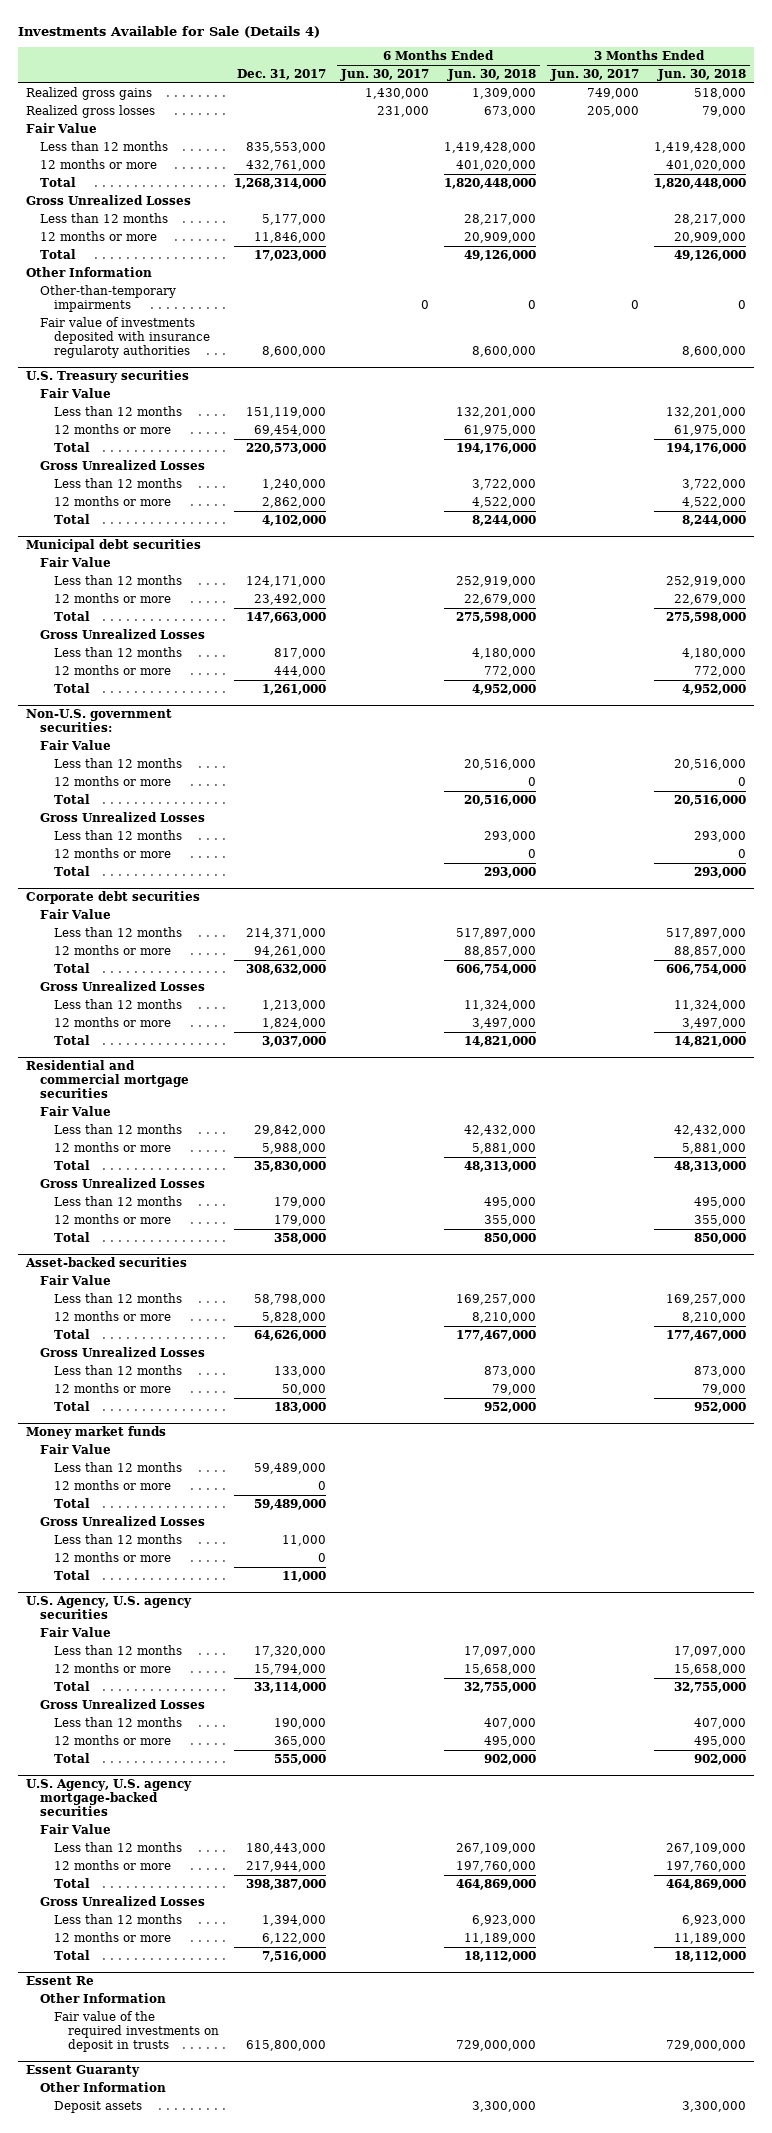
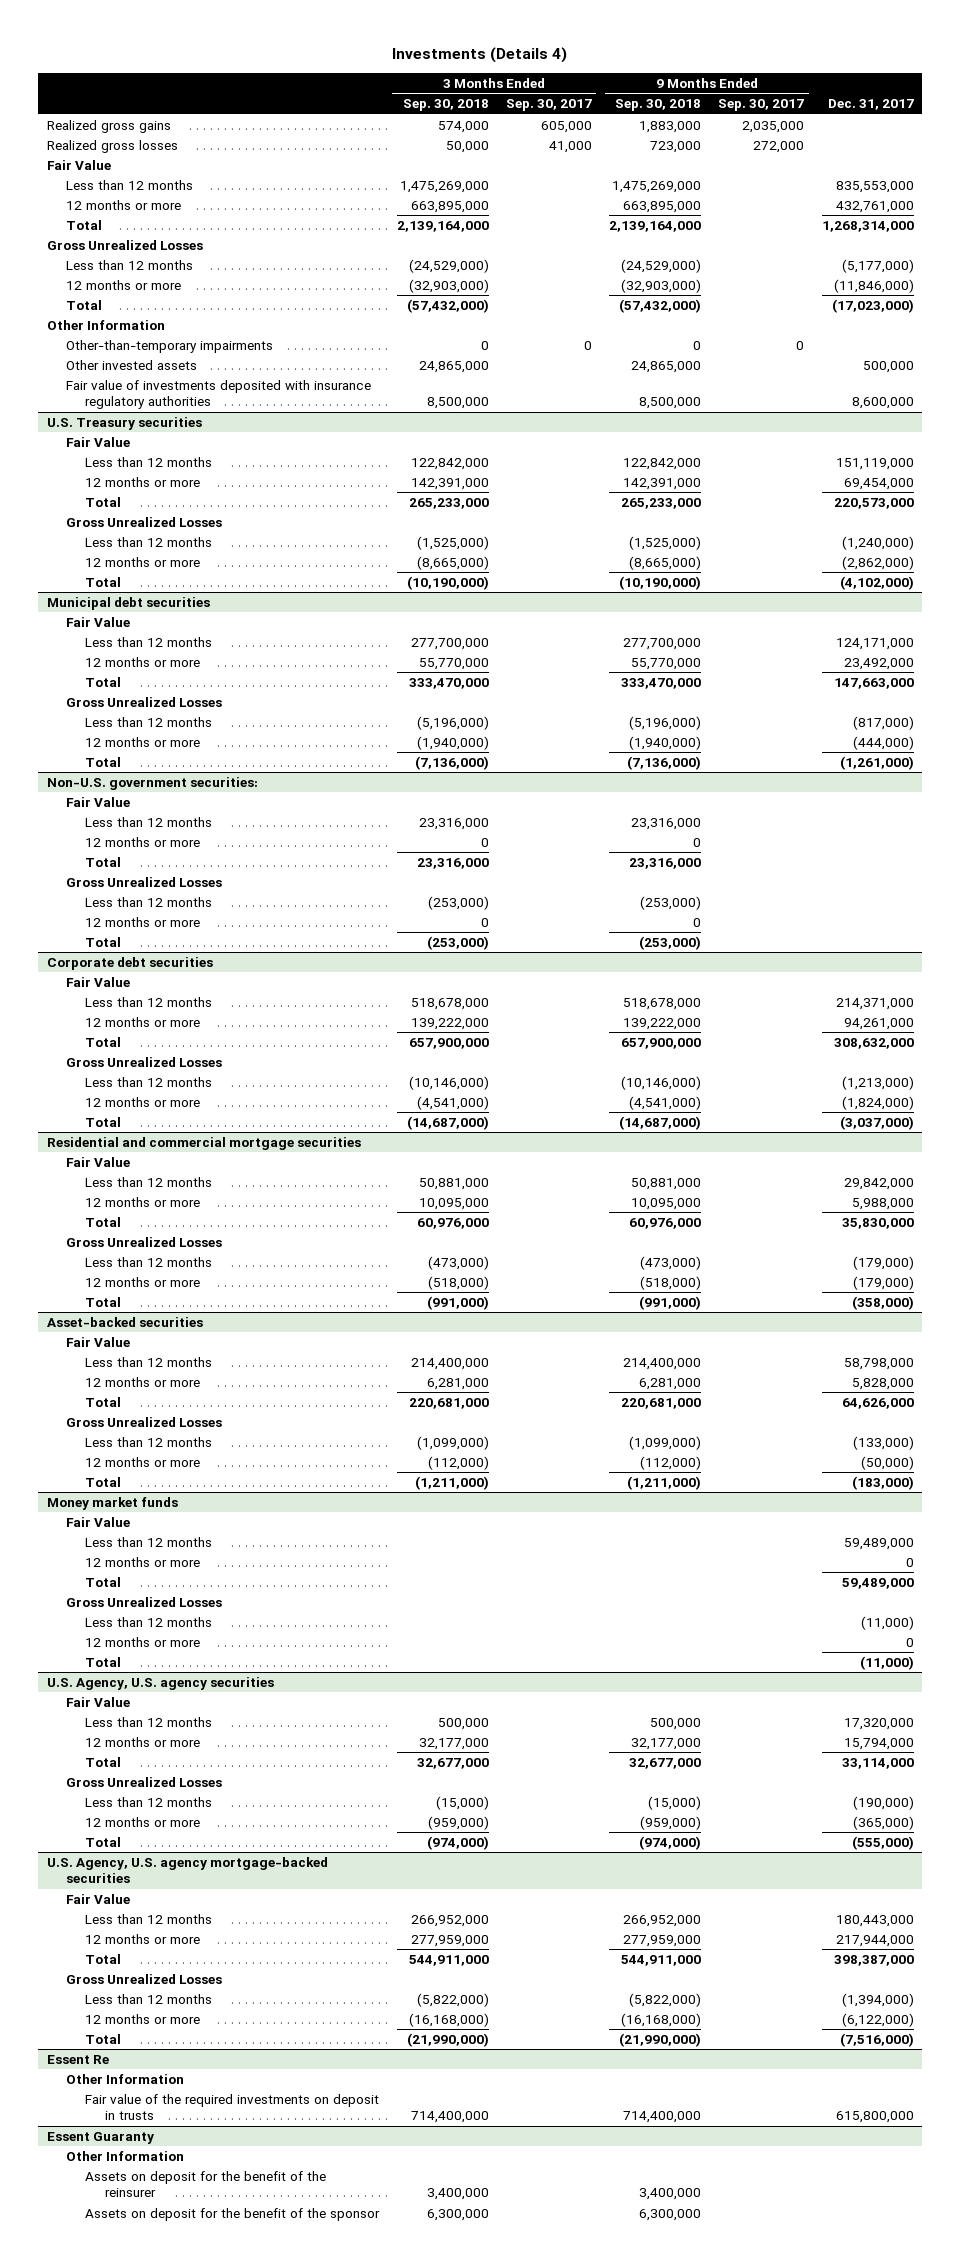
- Investments Available for Sale (Details 4)
+ Investments (Details 4)
- | Dec. 31, 2017 | 6 Months Ended Jun. 30, 2017 | 6 Months Ended Jun. 30, 2018 | 3 Months Ended Jun. 30, 2017 | 3 Months Ended Jun. 30, 2018
+ | 3 Months Ended Sep. 30, 2018 | 3 Months Ended Sep. 30, 2017 | 9 Months Ended Sep. 30, 2018 | 9 Months Ended Sep. 30, 2017 | Dec. 31, 2017
- Less than 12 months | 5,177,000 | | 28,217,000 | | 28,217,000
- 12 months or more | 11,846,000 | | 20,909,000 | | 20,909,000
- Total | 17,023,000 | | 49,126,000 | | 49,126,000
+ Less than 12 months | (24,529,000) | | (24,529,000) | | (5,177,000)
+ 12 months or more | (32,903,000) | | (32,903,000) | | (11,846,000)
+ Total | (57,432,000) | | (57,432,000) | | (17,023,000)
- Fair value of investments deposited with insurance regularoty authorities | 8,600,000 | | 8,600,000 | | 8,600,000
+ Other invested assets | 24,865,000 | | 24,865,000 | | 500,000
+ Fair value of investments deposited with insurance regulatory authorities | 8,500,000 | | 8,500,000 | | 8,600,000
@ U.S. Treasury securities
- Less than 12 months | 1,240,000 | | 3,722,000 | | 3,722,000
- 12 months or more | 2,862,000 | | 4,522,000 | | 4,522,000
- Total | 4,102,000 | | 8,244,000 | | 8,244,000
+ Less than 12 months | (1,525,000) | | (1,525,000) | | (1,240,000)
+ 12 months or more | (8,665,000) | | (8,665,000) | | (2,862,000)
+ Total | (10,190,000) | | (10,190,000) | | (4,102,000)
@ Municipal debt securities
- Less than 12 months | 817,000 | | 4,180,000 | | 4,180,000
- 12 months or more | 444,000 | | 772,000 | | 772,000
- Total | 1,261,000 | | 4,952,000 | | 4,952,000
+ Less than 12 months | (5,196,000) | | (5,196,000) | | (817,000)
+ 12 months or more | (1,940,000) | | (1,940,000) | | (444,000)
+ Total | (7,136,000) | | (7,136,000) | | (1,261,000)
@ Corporate debt securities
- Less than 12 months | 1,213,000 | | 11,324,000 | | 11,324,000
- 12 months or more | 1,824,000 | | 3,497,000 | | 3,497,000
- Total | 3,037,000 | | 14,821,000 | | 14,821,000
+ Less than 12 months | (10,146,000) | | (10,146,000) | | (1,213,000)
+ 12 months or more | (4,541,000) | | (4,541,000) | | (1,824,000)
+ Total | (14,687,000) | | (14,687,000) | | (3,037,000)
@ Residential and commercial mortgage securities
- Less than 12 months | 179,000 | | 495,000 | | 495,000
- 12 months or more | 179,000 | | 355,000 | | 355,000
- Total | 358,000 | | 850,000 | | 850,000
+ Less than 12 months | (473,000) | | (473,000) | | (179,000)
+ 12 months or more | (518,000) | | (518,000) | | (179,000)
+ Total | (991,000) | | (991,000) | | (358,000)
@ Asset-backed securities
- Less than 12 months | 133,000 | | 873,000 | | 873,000
- 12 months or more | 50,000 | | 79,000 | | 79,000
- Total | 183,000 | | 952,000 | | 952,000
+ Less than 12 months | (1,099,000) | | (1,099,000) | | (133,000)
+ 12 months or more | (112,000) | | (112,000) | | (50,000)
+ Total | (1,211,000) | | (1,211,000) | | (183,000)
@ Money market funds
- Less than 12 months | 11,000 | | | |
+ Less than 12 months | | | | | (11,000)
- Total | 11,000 | | | |
+ Total | | | | | (11,000)
@ U.S. Agency, U.S. agency securities
- Less than 12 months | 190,000 | | 407,000 | | 407,000
- 12 months or more | 365,000 | | 495,000 | | 495,000
- Total | 555,000 | | 902,000 | | 902,000
+ Less than 12 months | (15,000) | | (15,000) | | (190,000)
+ 12 months or more | (959,000) | | (959,000) | | (365,000)
+ Total | (974,000) | | (974,000) | | (555,000)
@ U.S. Agency, U.S. agency mortgage-backed securities
- Less than 12 months | 1,394,000 | | 6,923,000 | | 6,923,000
- 12 months or more | 6,122,000 | | 11,189,000 | | 11,189,000
- Total | 7,516,000 | | 18,112,000 | | 18,112,000
+ Less than 12 months | (5,822,000) | | (5,822,000) | | (1,394,000)
+ 12 months or more | (16,168,000) | | (16,168,000) | | (6,122,000)
+ Total | (21,990,000) | | (21,990,000) | | (7,516,000)
@ Essent Guaranty
- Deposit assets | | | 3,300,000 | | 3,300,000
+ Assets on deposit for the benefit of the reinsurer | 3,400,000 | | 3,400,000 | |
+ Assets on deposit for the benefit of the sponsor | 6,300,000 | | 6,300,000 | |

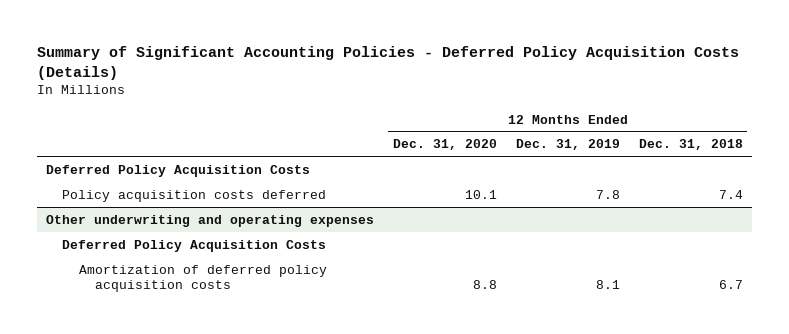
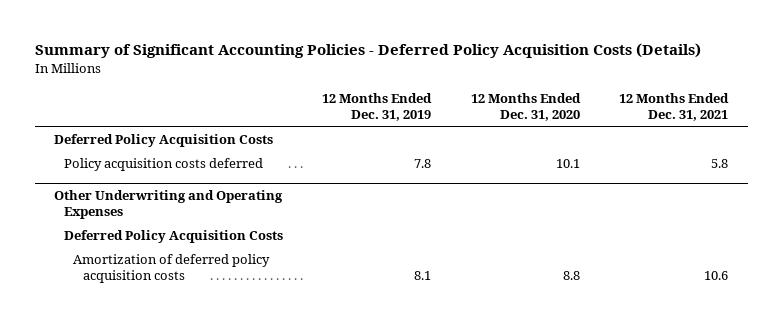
- | 12 Months Ended Dec. 31, 2020 | 12 Months Ended Dec. 31, 2019 | 12 Months Ended Dec. 31, 2018
+ | 12 Months Ended Dec. 31, 2019 | 12 Months Ended Dec. 31, 2020 | 12 Months Ended Dec. 31, 2021
- Other underwriting and operating expenses
+ Other Underwriting and Operating Expenses

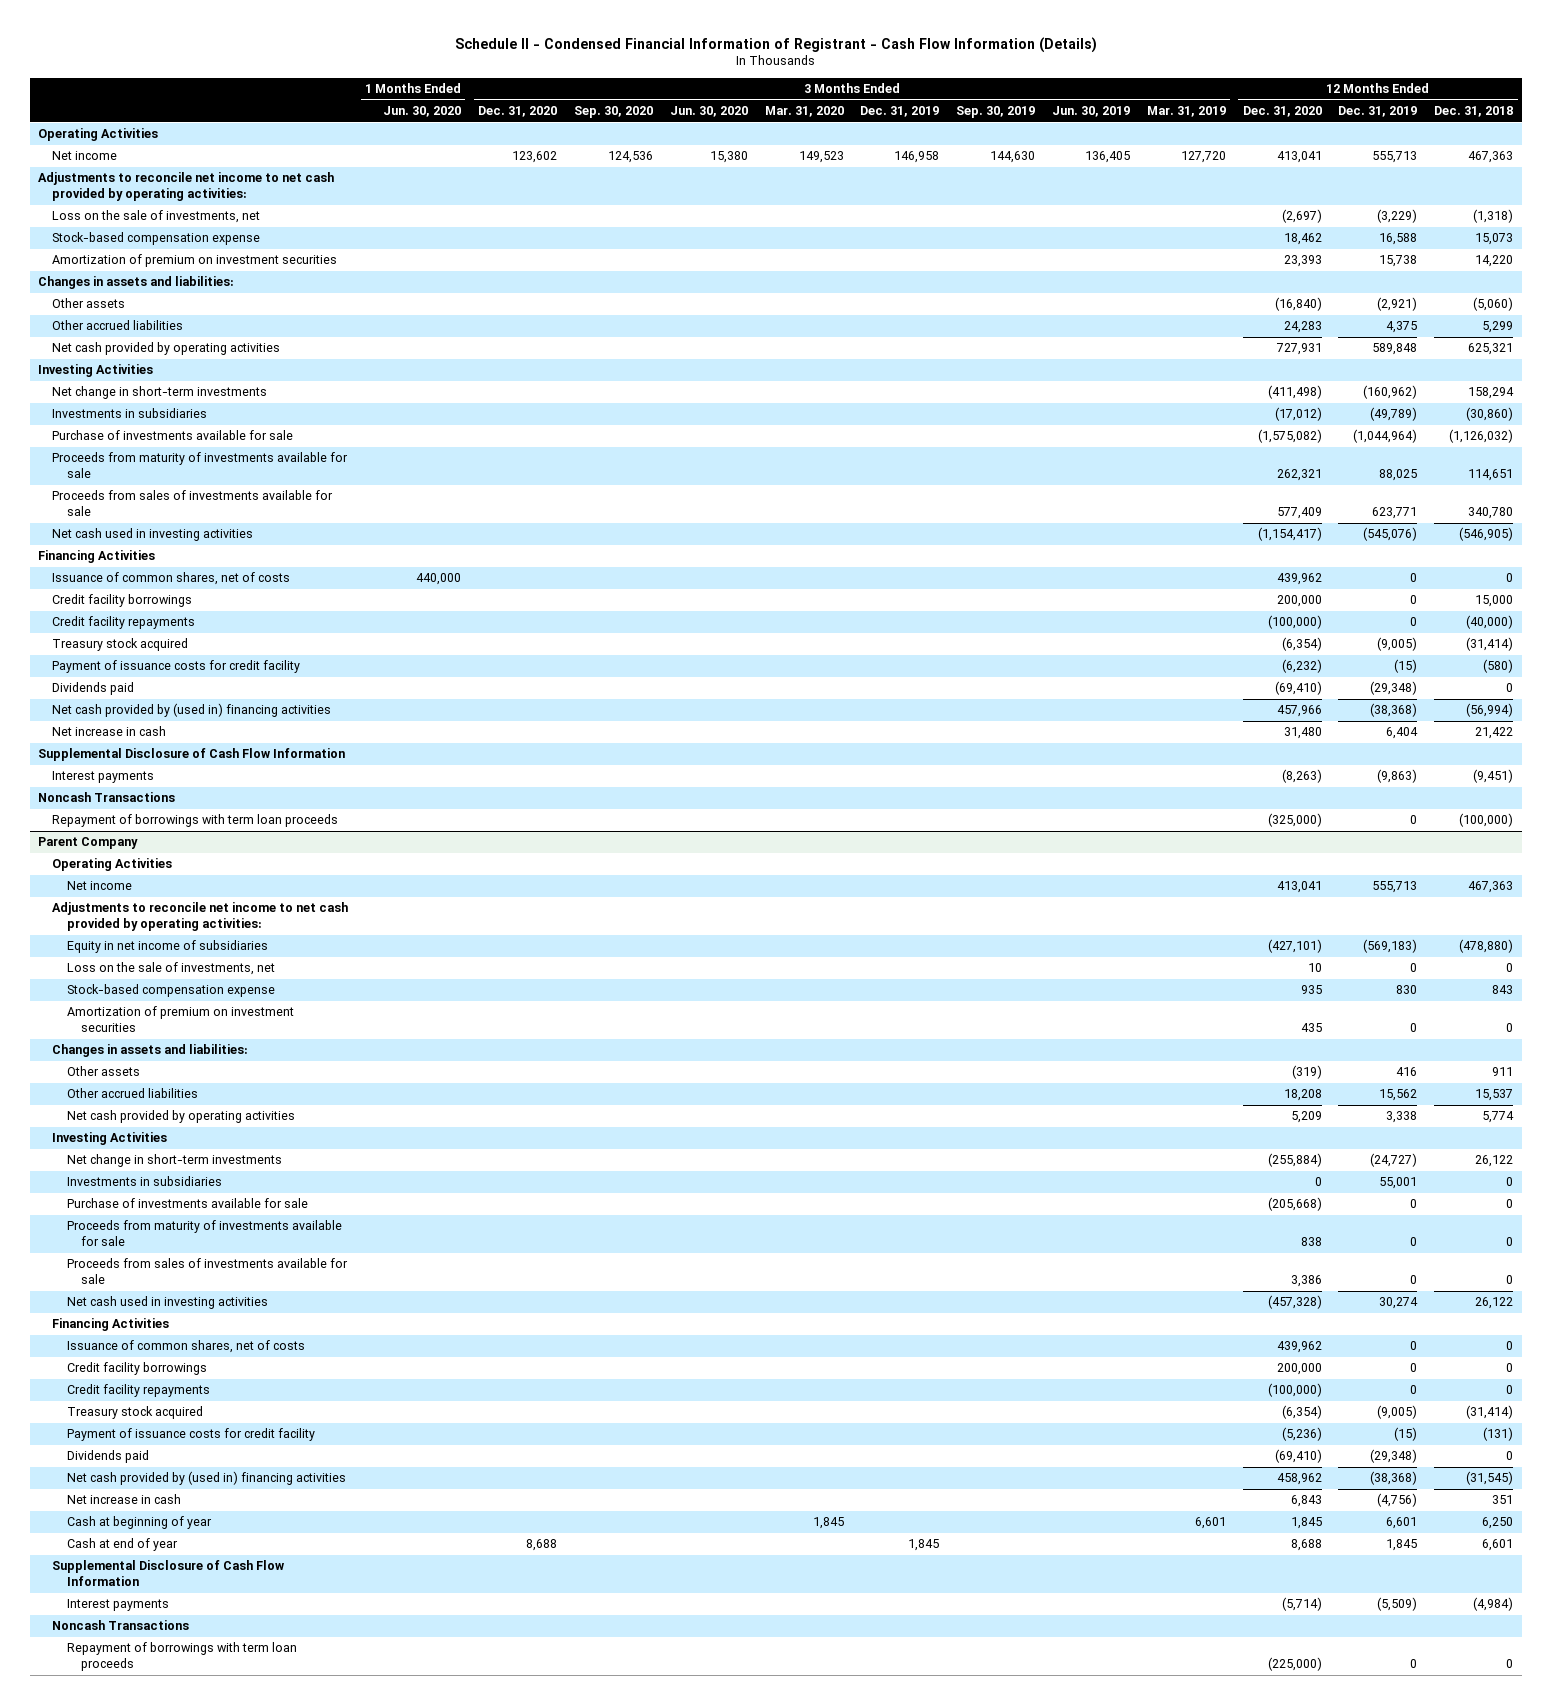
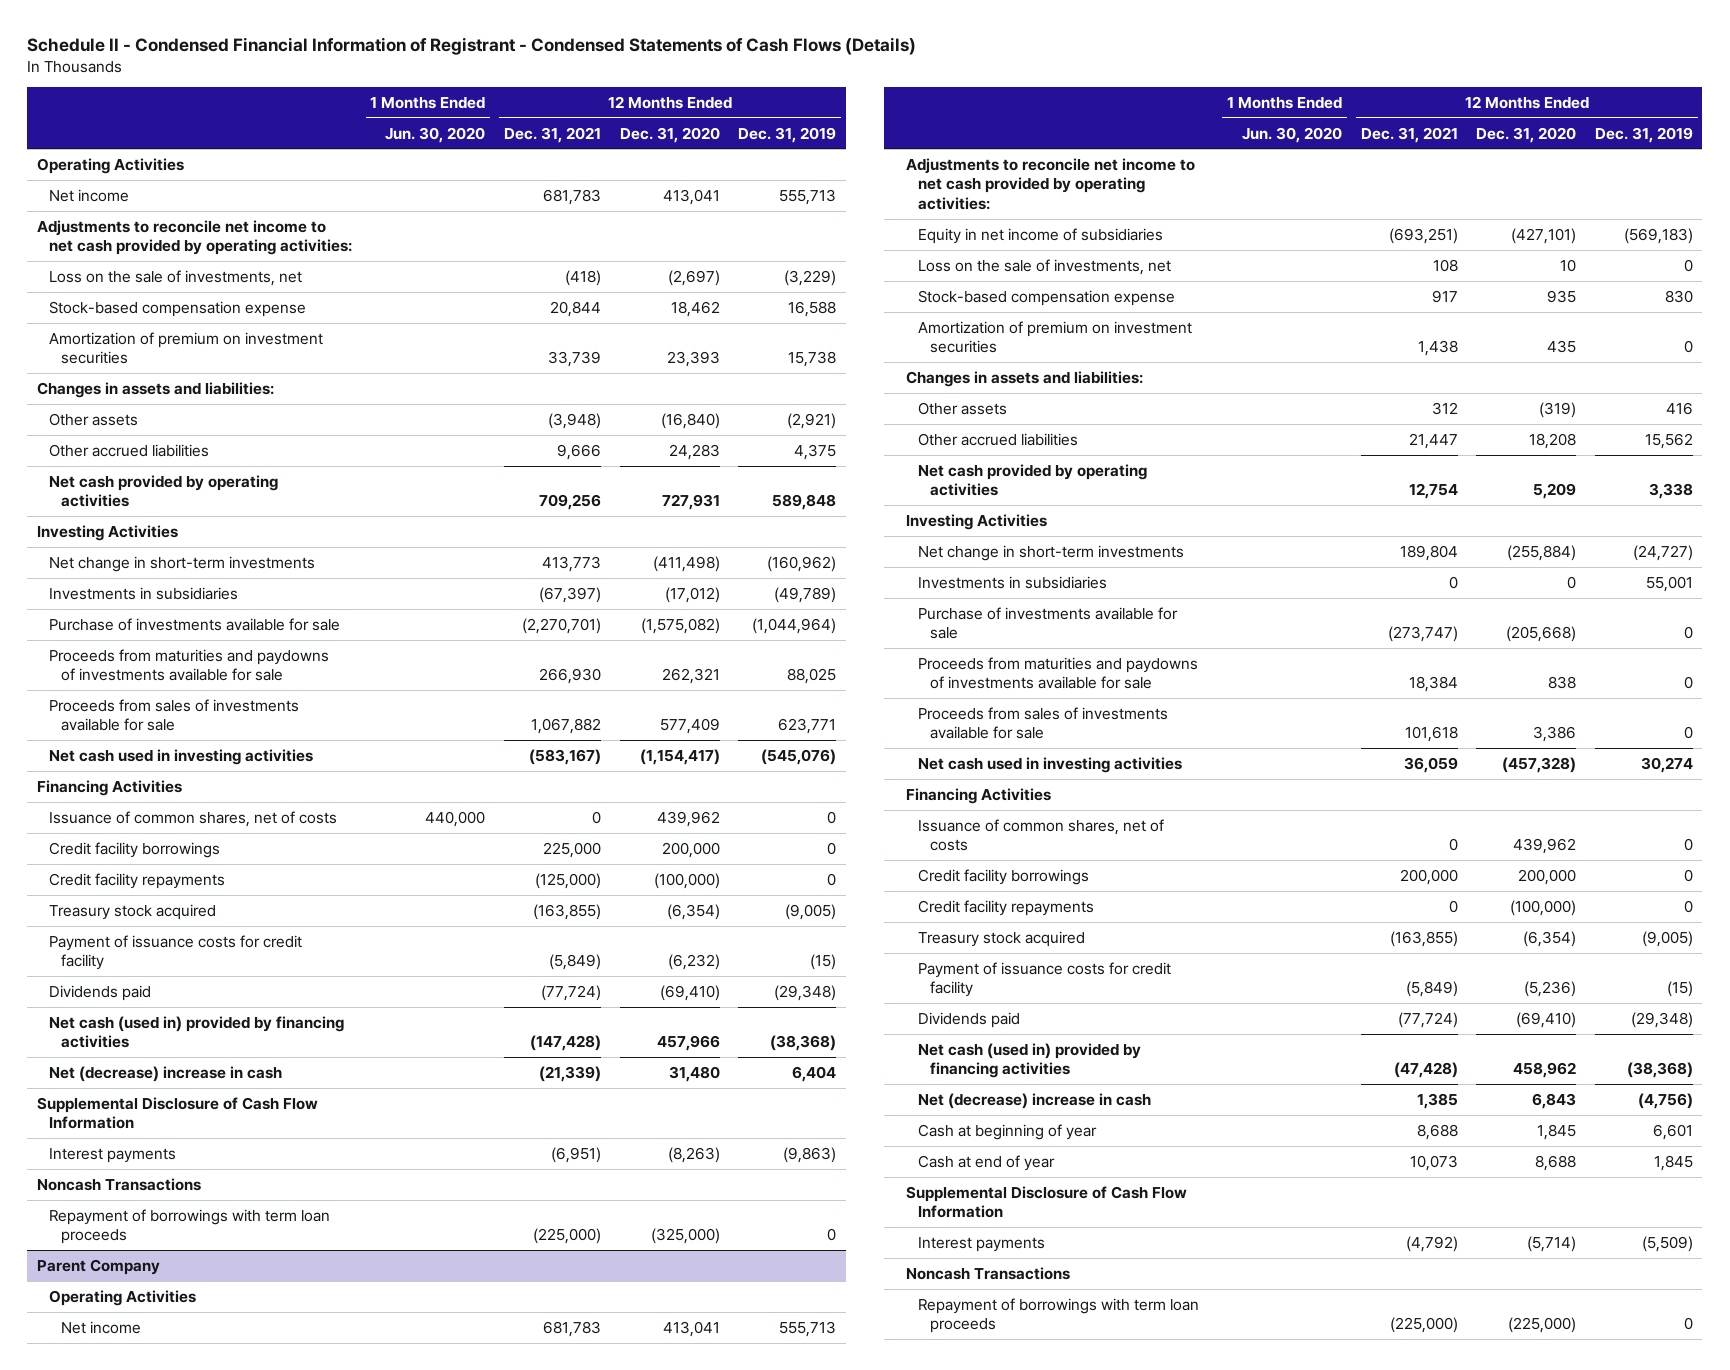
- Schedule II - Condensed Financial Information of Registrant - Cash Flow Information (Details)
+ Schedule II - Condensed Financial Information of Registrant - Condensed Statements of Cash Flows (Details)
- | 1 Months Ended Jun. 30, 2020 | 3 Months Ended Dec. 31, 2020 | 3 Months Ended Sep. 30, 2020 | 3 Months Ended Jun. 30, 2020 | 3 Months Ended Mar. 31, 2020 | 3 Months Ended Dec. 31, 2019 | 3 Months Ended Sep. 30, 2019 | 3 Months Ended Jun. 30, 2019 | 3 Months Ended Mar. 31, 2019 | 12 Months Ended Dec. 31, 2020 | 12 Months Ended Dec. 31, 2019 | 12 Months Ended Dec. 31, 2018
+ | 1 Months Ended Jun. 30, 2020 | 12 Months Ended Dec. 31, 2021 | 12 Months Ended Dec. 31, 2020 | 12 Months Ended Dec. 31, 2019
- Proceeds from maturity of investments available for sale | | | | | | | | | | 262,321 | 88,025 | 114,651
+ Proceeds from maturities and paydowns of investments available for sale | | 266,930 | 262,321 | 88,025
- Net cash provided by (used in) financing activities | | | | | | | | | | 457,966 | (38,368) | (56,994)
- Net increase in cash | | | | | | | | | | 31,480 | 6,404 | 21,422
+ Net cash (used in) provided by financing activities | | (147,428) | 457,966 | (38,368)
+ Net (decrease) increase in cash | | (21,339) | 31,480 | 6,404
@ Parent Company
- Proceeds from maturity of investments available for sale | | | | | | | | | | 838 | 0 | 0
+ Proceeds from maturities and paydowns of investments available for sale | | 18,384 | 838 | 0
- Net cash provided by (used in) financing activities | | | | | | | | | | 458,962 | (38,368) | (31,545)
- Net increase in cash | | | | | | | | | | 6,843 | (4,756) | 351
+ Net cash (used in) provided by financing activities | | (47,428) | 458,962 | (38,368)
+ Net (decrease) increase in cash | | 1,385 | 6,843 | (4,756)

